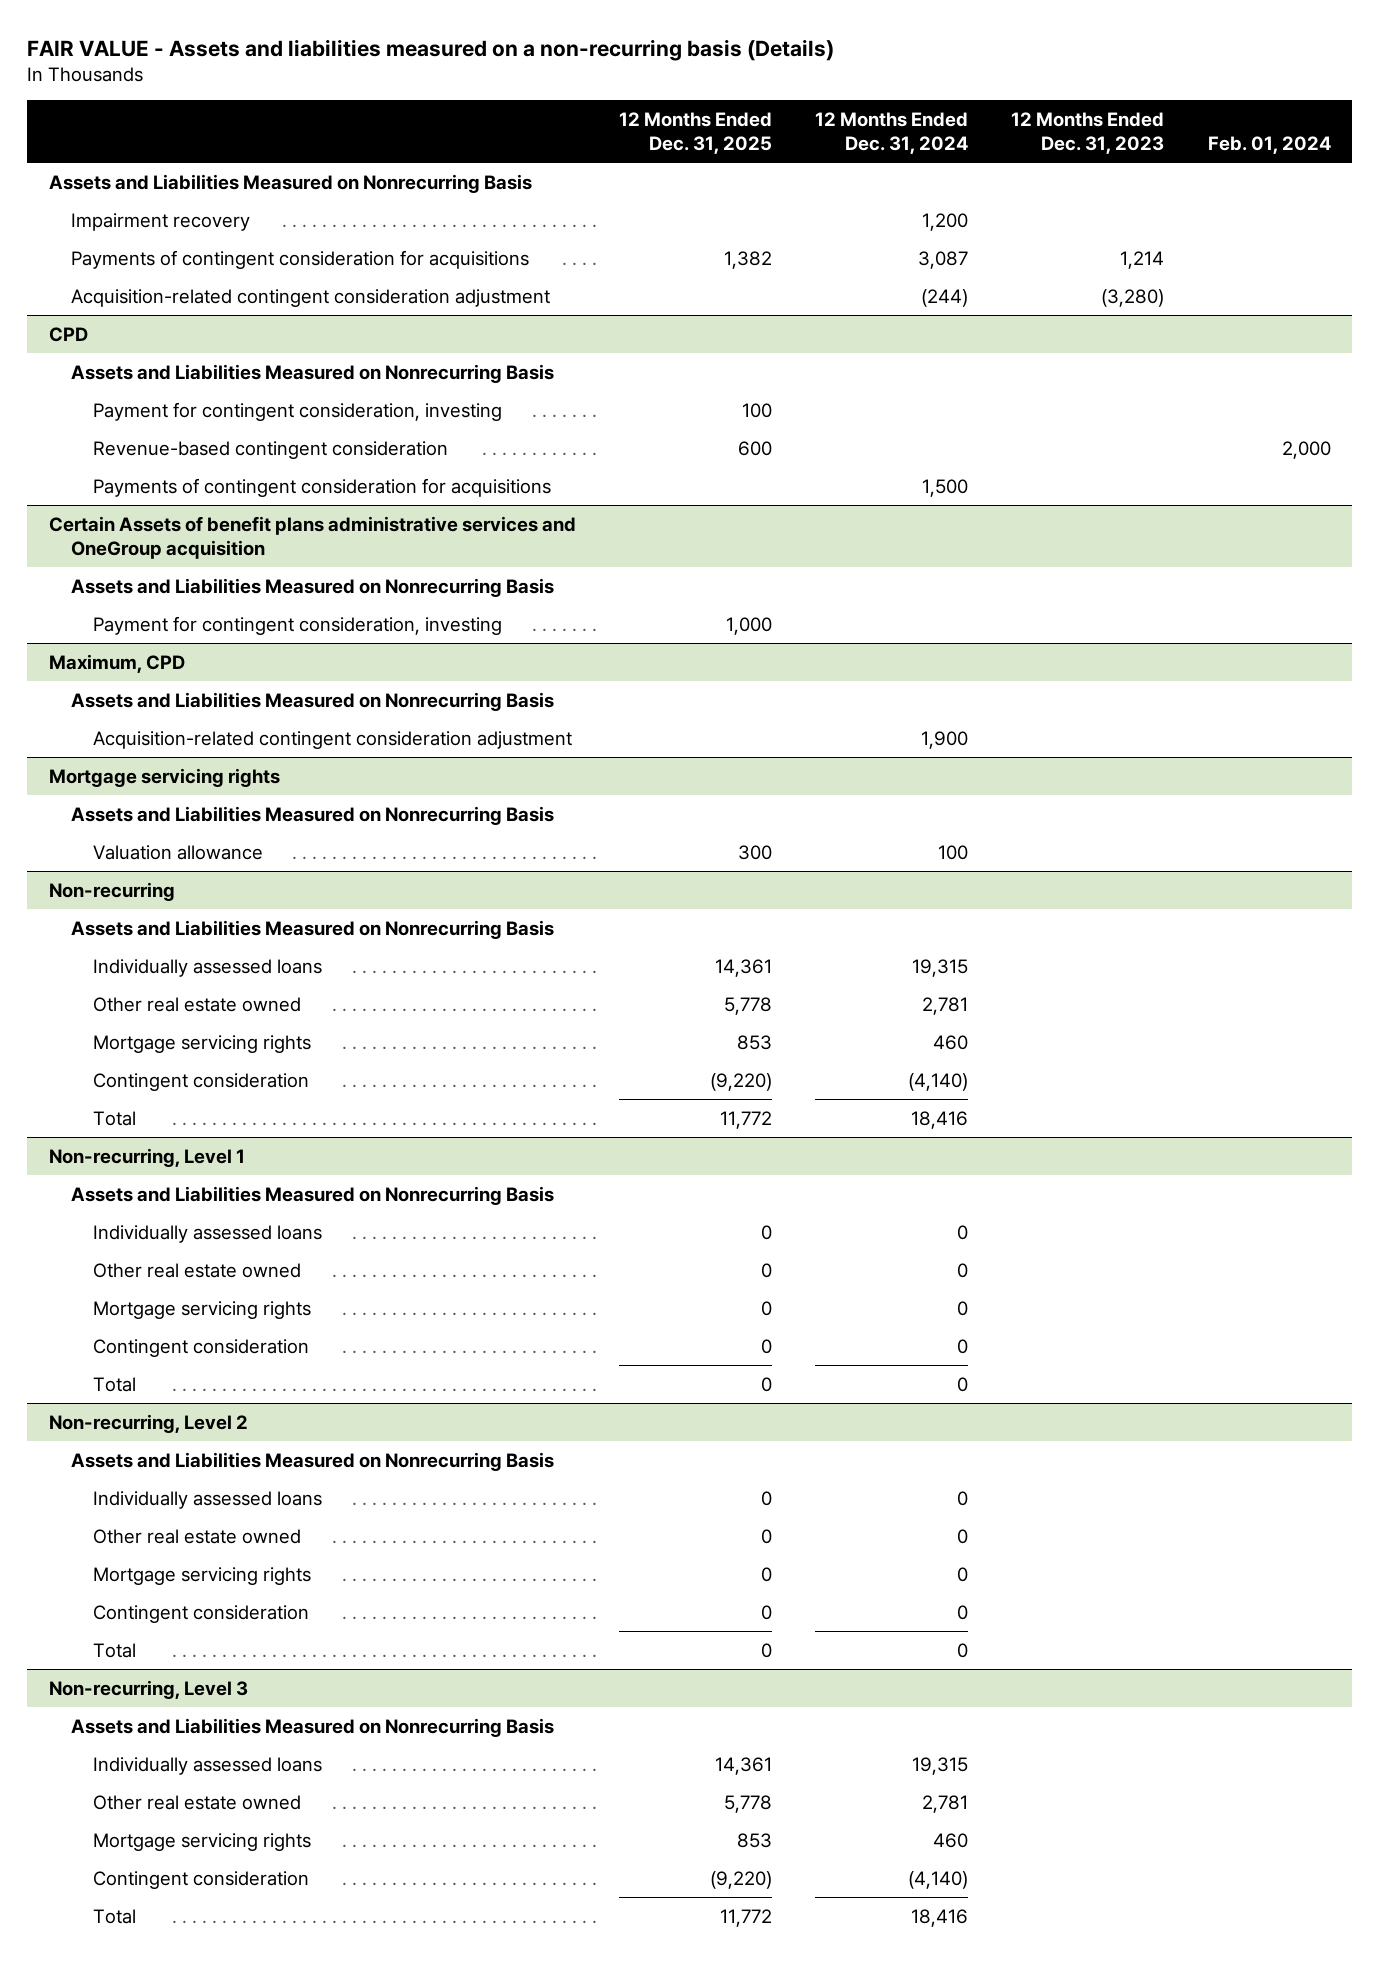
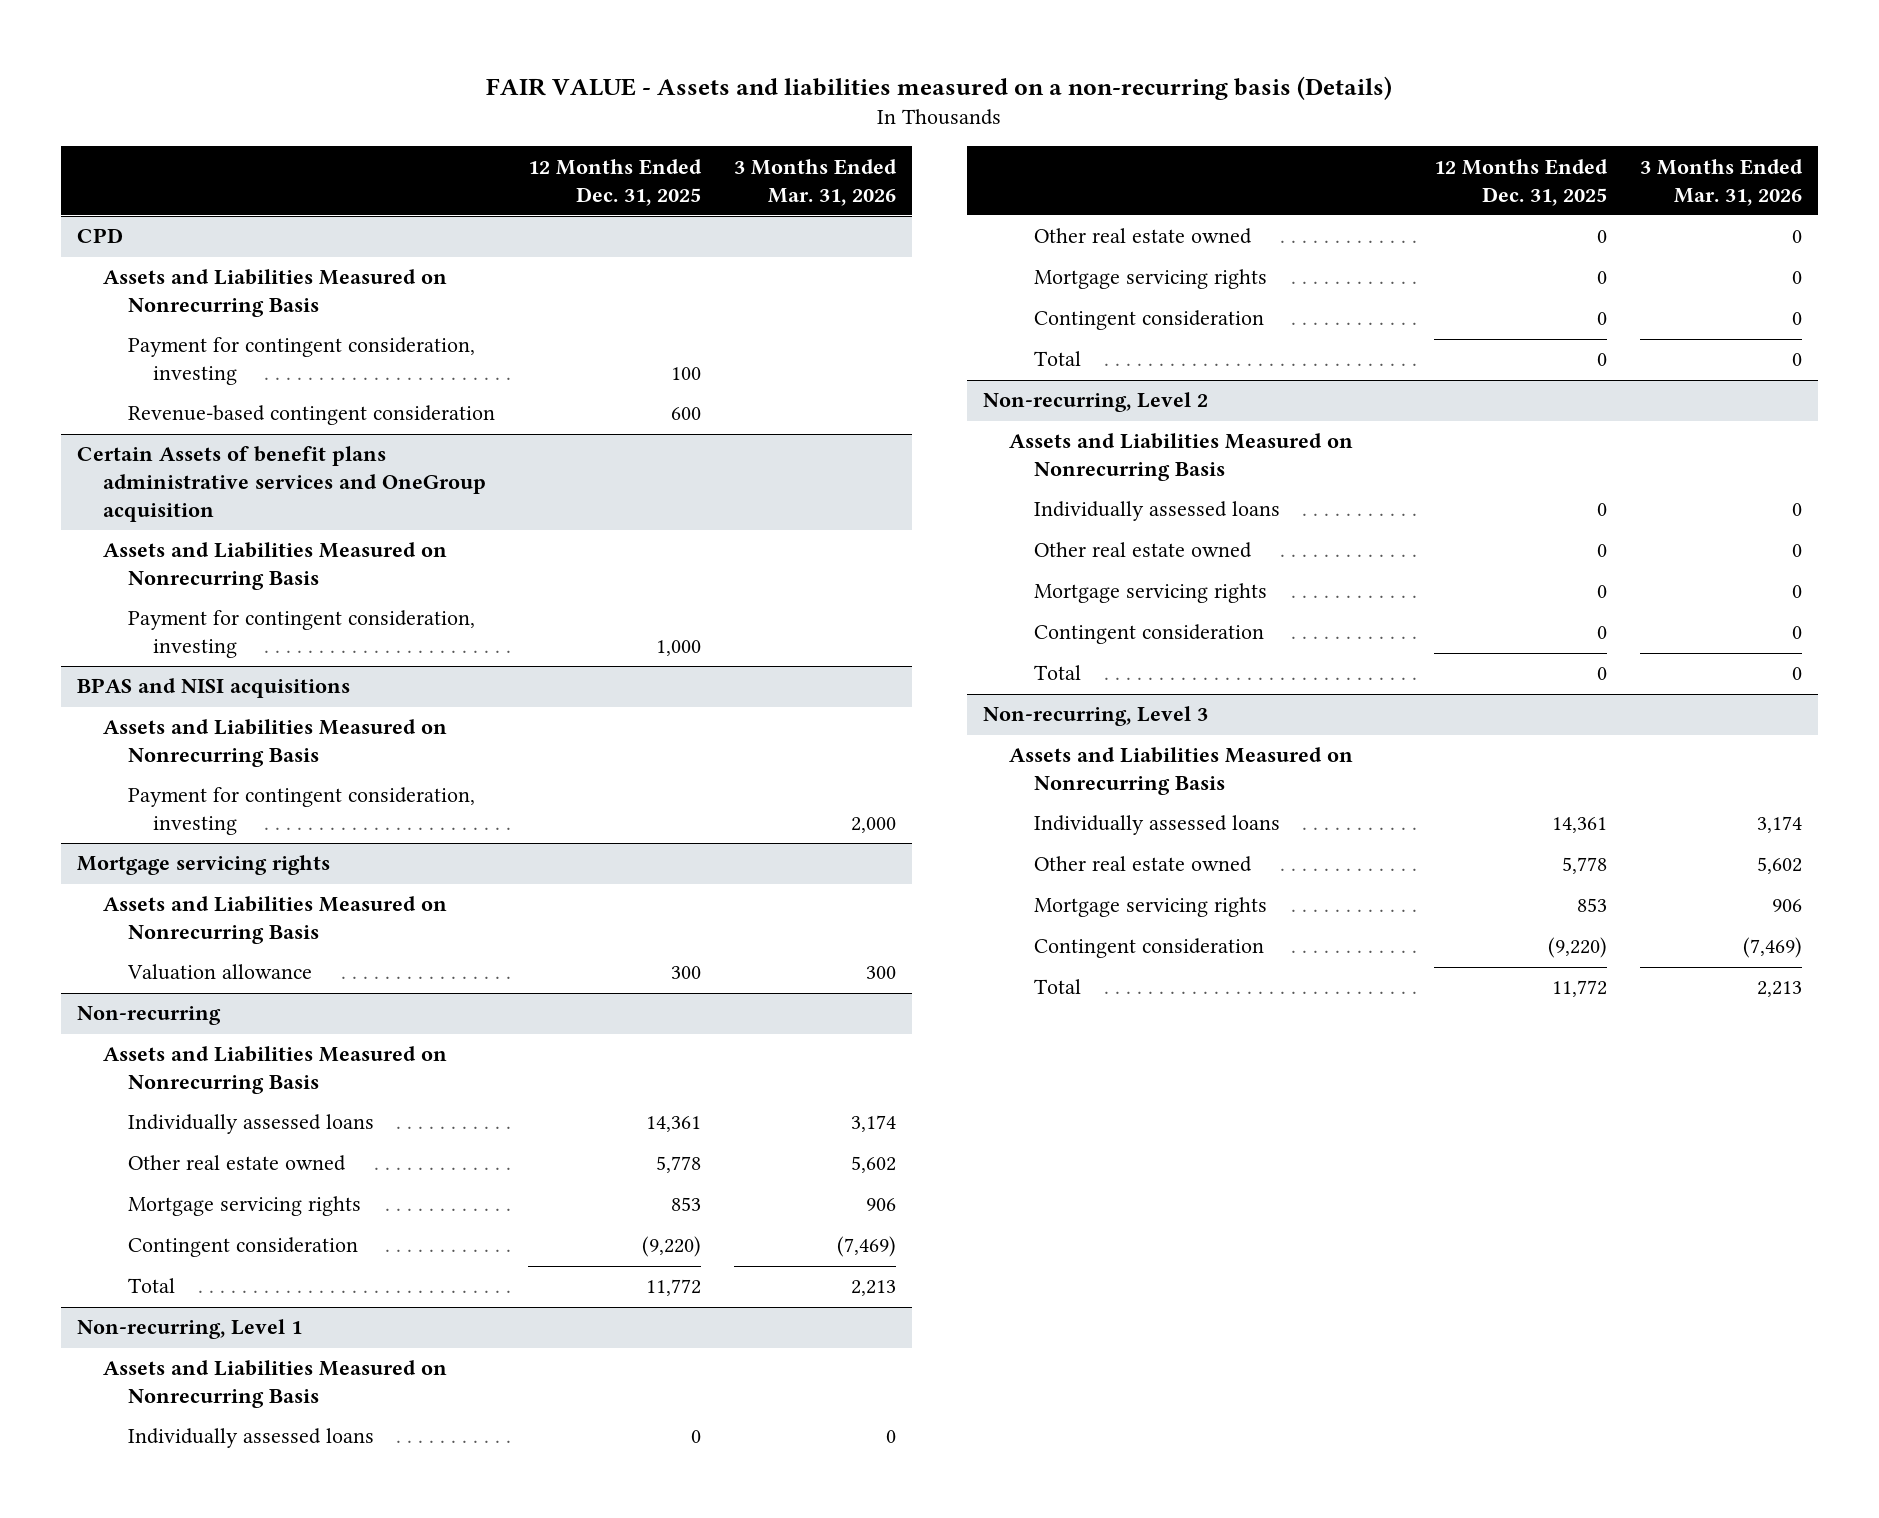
- | 12 Months Ended Dec. 31, 2025 | 12 Months Ended Dec. 31, 2024 | 12 Months Ended Dec. 31, 2023 | Feb. 01, 2024
+ | 12 Months Ended Dec. 31, 2025 | 3 Months Ended Mar. 31, 2026
- Assets and Liabilities Measured on Nonrecurring Basis
- Impairment recovery | | 1,200 | |
- Payments of contingent consideration for acquisitions | 1,382 | 3,087 | 1,214 |
- Acquisition-related contingent consideration adjustment | | (244) | (3,280) |
@ CPD
- Payments of contingent consideration for acquisitions | | 1,500 | |
- Maximum, CPD
+ BPAS and NISI acquisitions
- Acquisition-related contingent consideration adjustment | | 1,900 | |
+ Payment for contingent consideration, investing | | 2,000

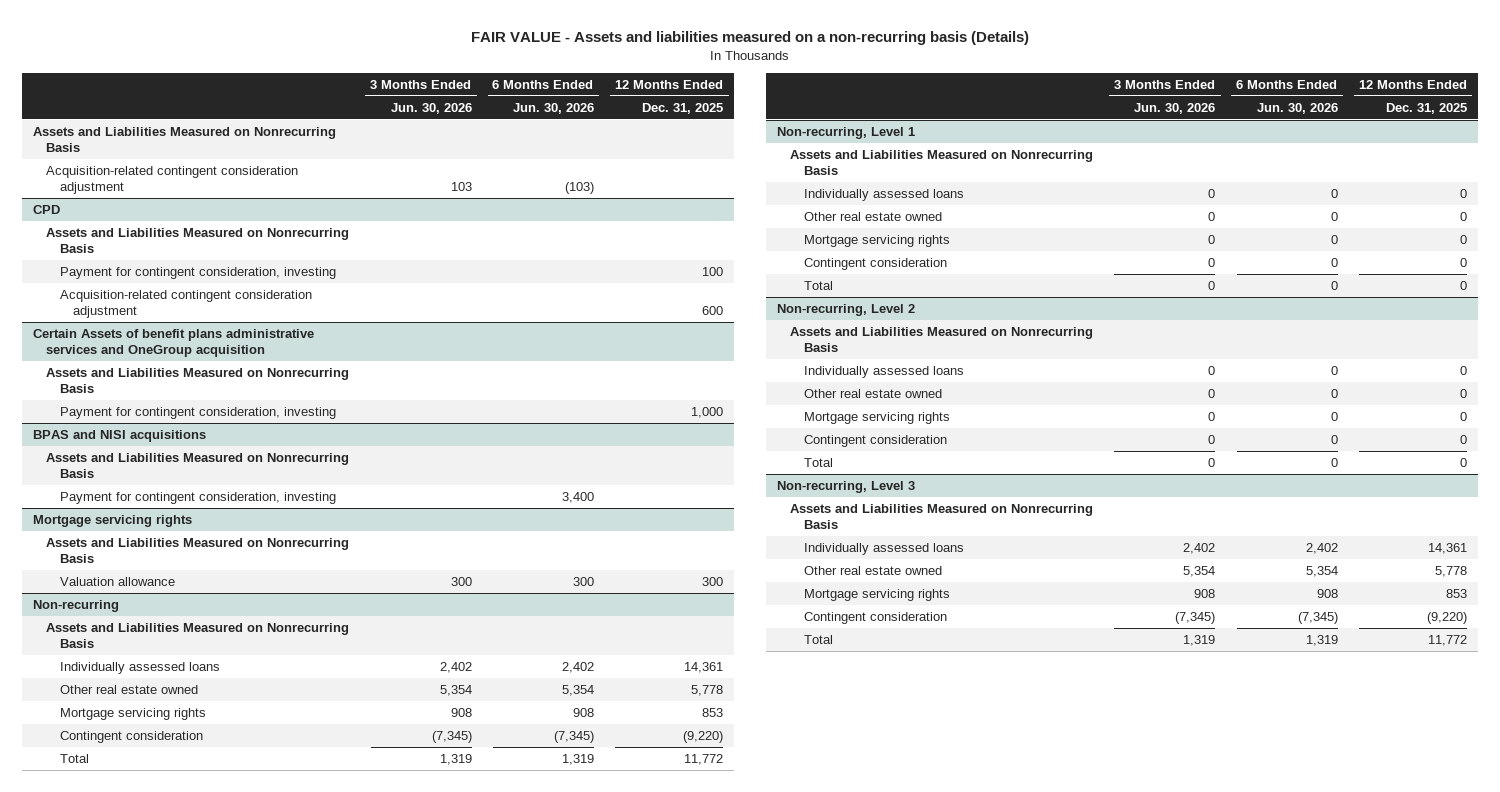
- | 12 Months Ended Dec. 31, 2025 | 3 Months Ended Mar. 31, 2026
+ | 3 Months Ended Jun. 30, 2026 | 6 Months Ended Jun. 30, 2026 | 12 Months Ended Dec. 31, 2025
+ Assets and Liabilities Measured on Nonrecurring Basis
+ Acquisition-related contingent consideration adjustment | 103 | (103) |
@ CPD
- Revenue-based contingent consideration | 600 |
+ Acquisition-related contingent consideration adjustment | | | 600

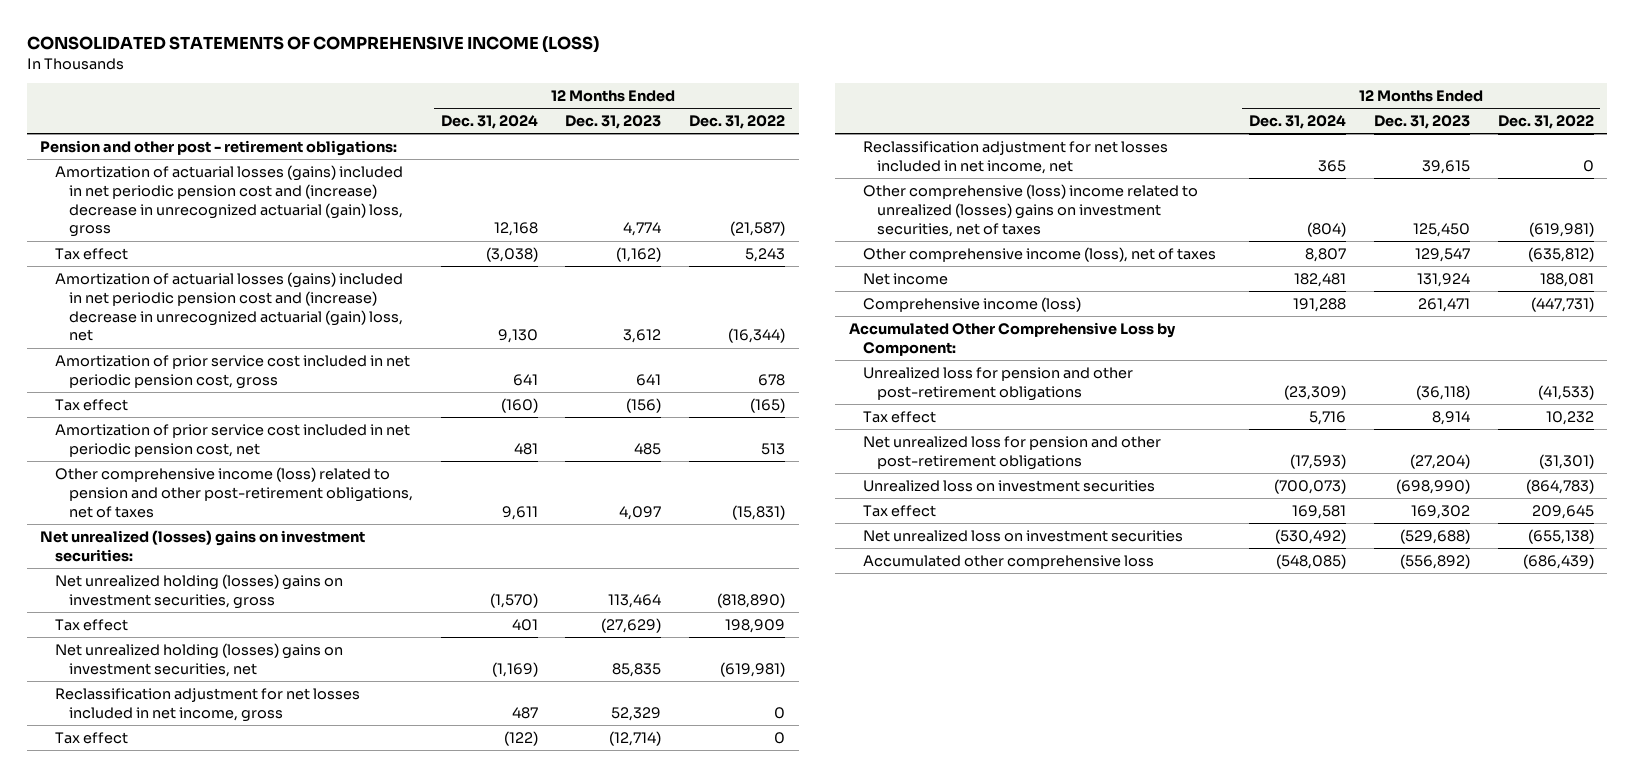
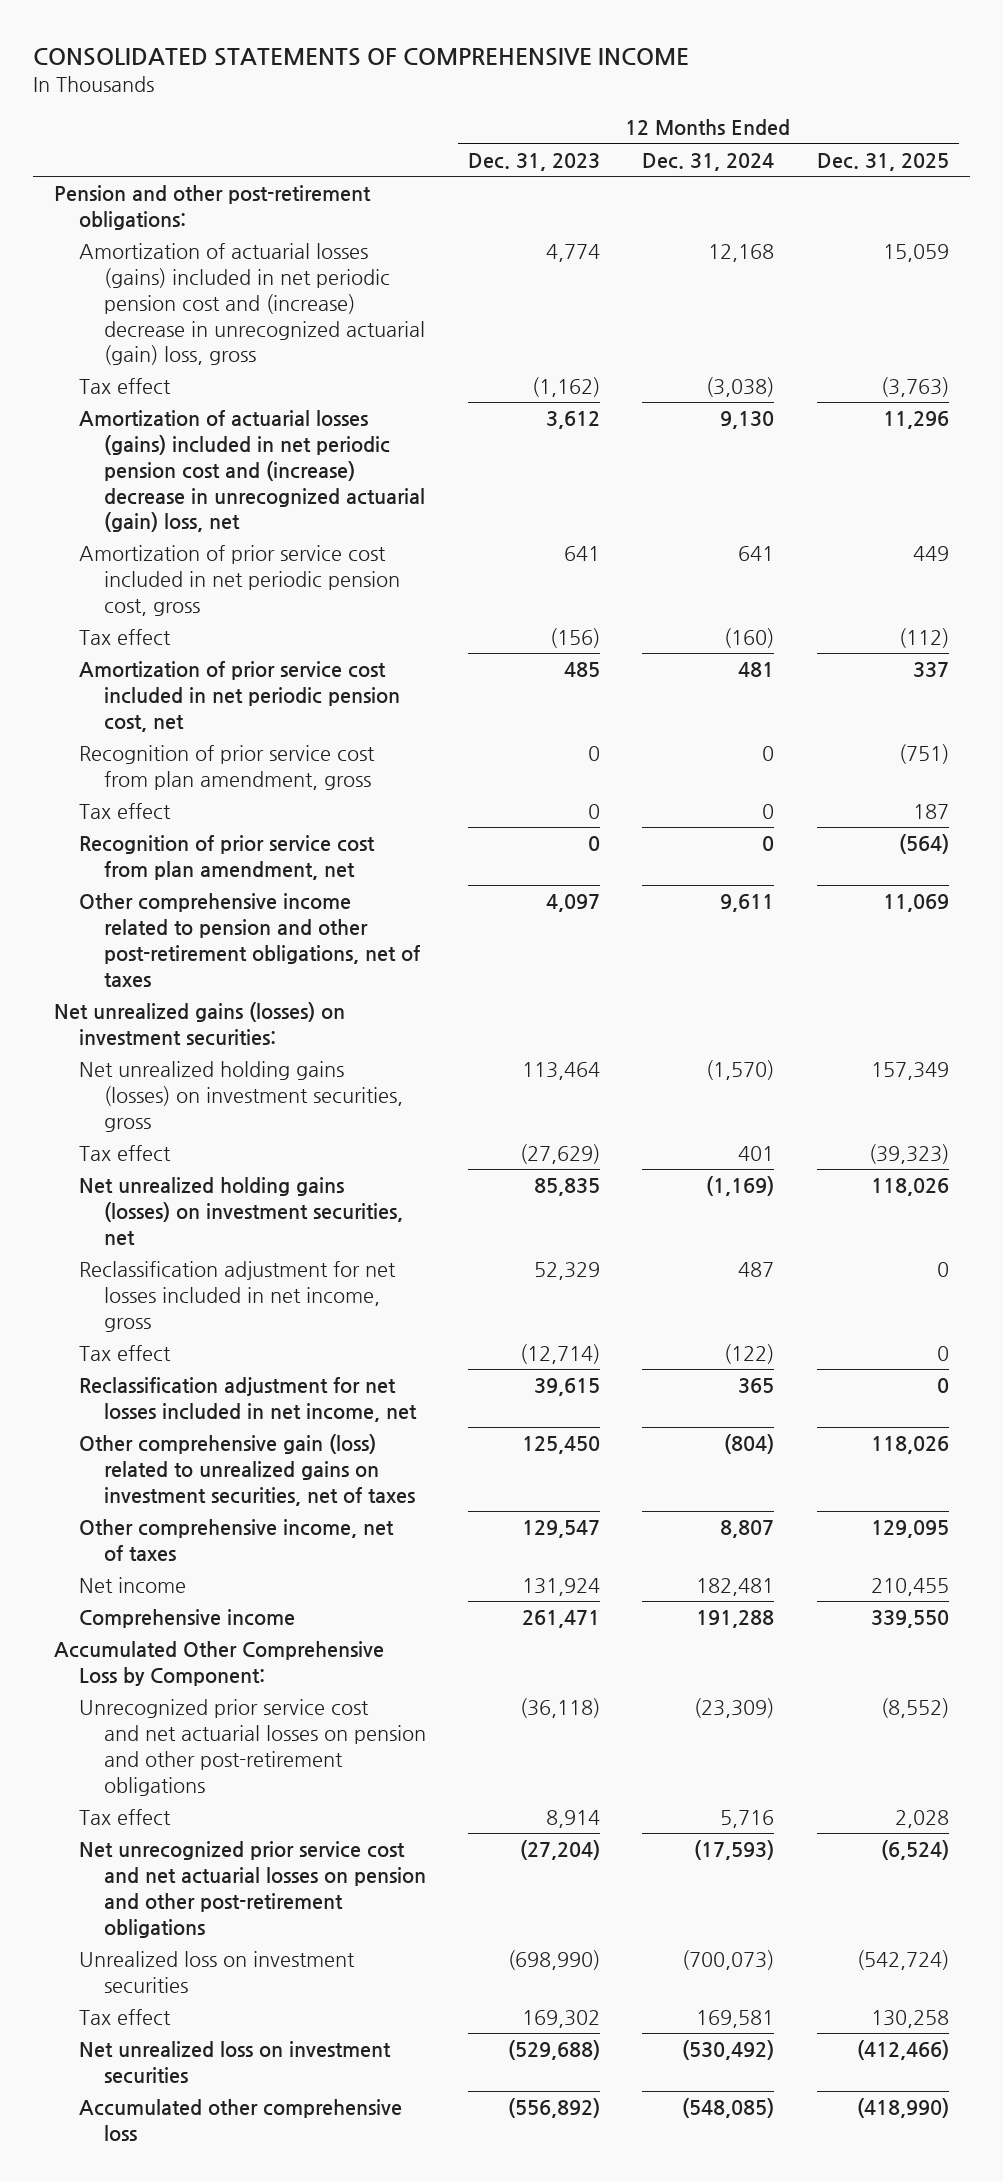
- CONSOLIDATED STATEMENTS OF COMPREHENSIVE INCOME (LOSS)
+ CONSOLIDATED STATEMENTS OF COMPREHENSIVE INCOME
- | 12 Months Ended Dec. 31, 2024 | 12 Months Ended Dec. 31, 2023 | 12 Months Ended Dec. 31, 2022
+ | 12 Months Ended Dec. 31, 2023 | 12 Months Ended Dec. 31, 2024 | 12 Months Ended Dec. 31, 2025
- Pension and other post - retirement obligations:
+ Pension and other post-retirement obligations:
- Other comprehensive income (loss) related to pension and other post-retirement obligations, net of taxes | 9,611 | 4,097 | (15,831)
- Net unrealized (losses) gains on investment securities:
- Net unrealized holding (losses) gains on investment securities, gross | (1,570) | 113,464 | (818,890)
+ Recognition of prior service cost from plan amendment, gross | 0 | 0 | (751)
+ Tax effect | 0 | 0 | 187
+ Recognition of prior service cost from plan amendment, net | 0 | 0 | (564)
+ Other comprehensive income related to pension and other post-retirement obligations, net of taxes | 4,097 | 9,611 | 11,069
+ Net unrealized gains (losses) on investment securities:
+ Net unrealized holding gains (losses) on investment securities, gross | 113,464 | (1,570) | 157,349
- Net unrealized holding (losses) gains on investment securities, net | (1,169) | 85,835 | (619,981)
+ Net unrealized holding gains (losses) on investment securities, net | 85,835 | (1,169) | 118,026
- Other comprehensive (loss) income related to unrealized (losses) gains on investment securities, net of taxes | (804) | 125,450 | (619,981)
- Other comprehensive income (loss), net of taxes | 8,807 | 129,547 | (635,812)
+ Other comprehensive gain (loss) related to unrealized gains on investment securities, net of taxes | 125,450 | (804) | 118,026
+ Other comprehensive income, net of taxes | 129,547 | 8,807 | 129,095
- Comprehensive income (loss) | 191,288 | 261,471 | (447,731)
+ Comprehensive income | 261,471 | 191,288 | 339,550
- Unrealized loss for pension and other post-retirement obligations | (23,309) | (36,118) | (41,533)
+ Unrecognized prior service cost and net actuarial losses on pension and other post-retirement obligations | (36,118) | (23,309) | (8,552)
- Net unrealized loss for pension and other post-retirement obligations | (17,593) | (27,204) | (31,301)
+ Net unrecognized prior service cost and net actuarial losses on pension and other post-retirement obligations | (27,204) | (17,593) | (6,524)

